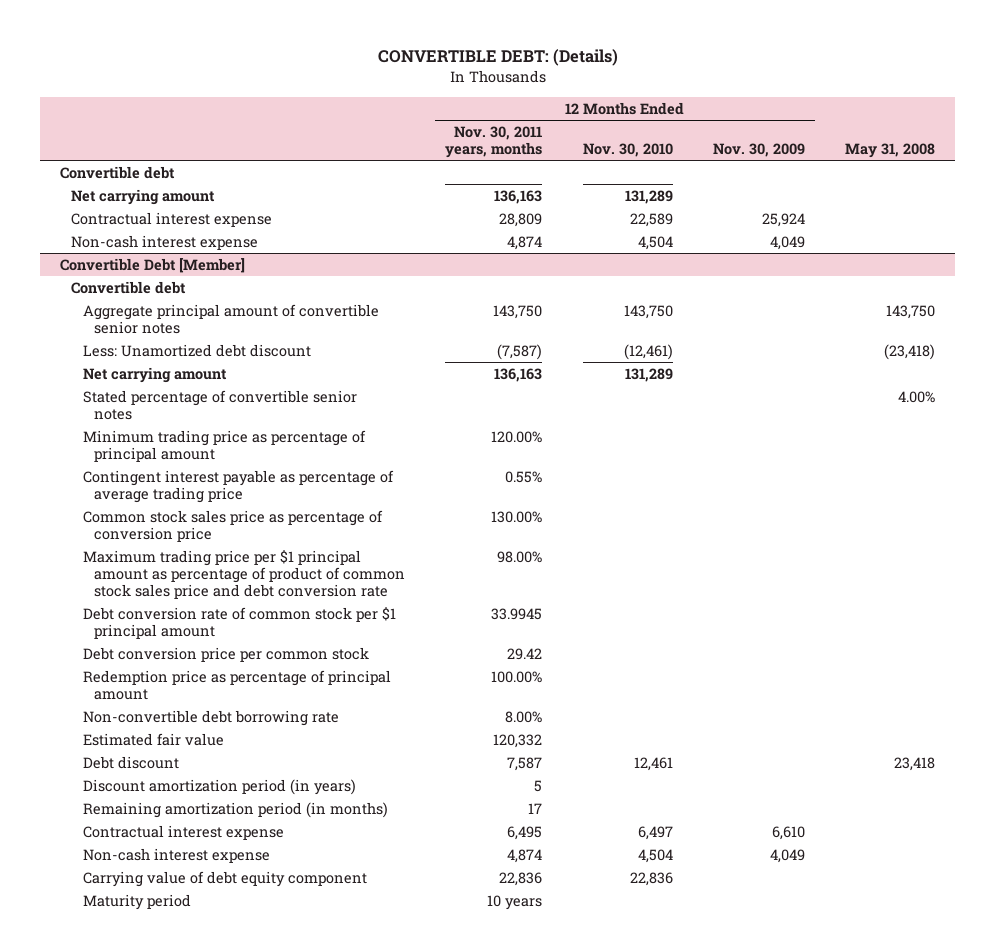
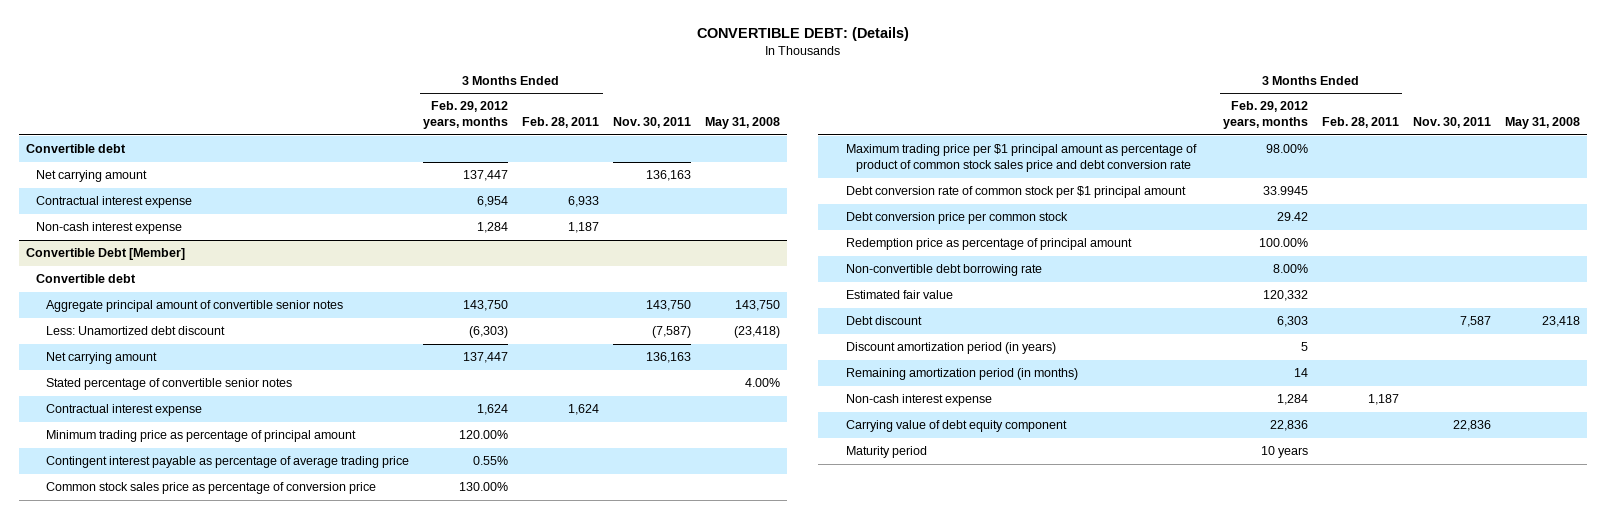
- | 12 Months Ended Nov. 30, 2011 years, months | 12 Months Ended Nov. 30, 2010 | 12 Months Ended Nov. 30, 2009 | May 31, 2008
+ | 3 Months Ended Feb. 29, 2012 years, months | 3 Months Ended Feb. 28, 2011 | Nov. 30, 2011 | May 31, 2008
@ Convertible Debt [Member]
moved up: Contractual interest expense | 1,624 | 1,624 | |

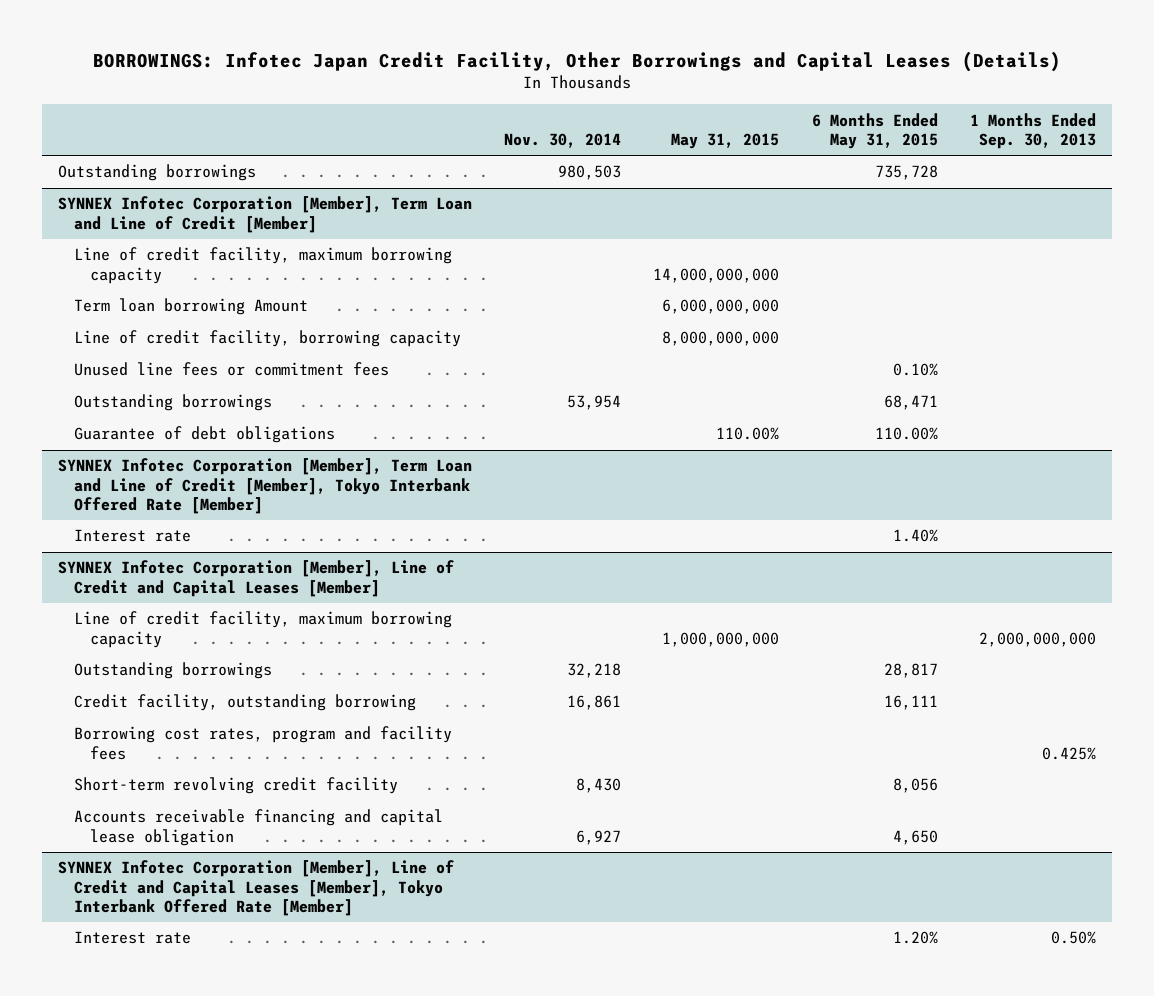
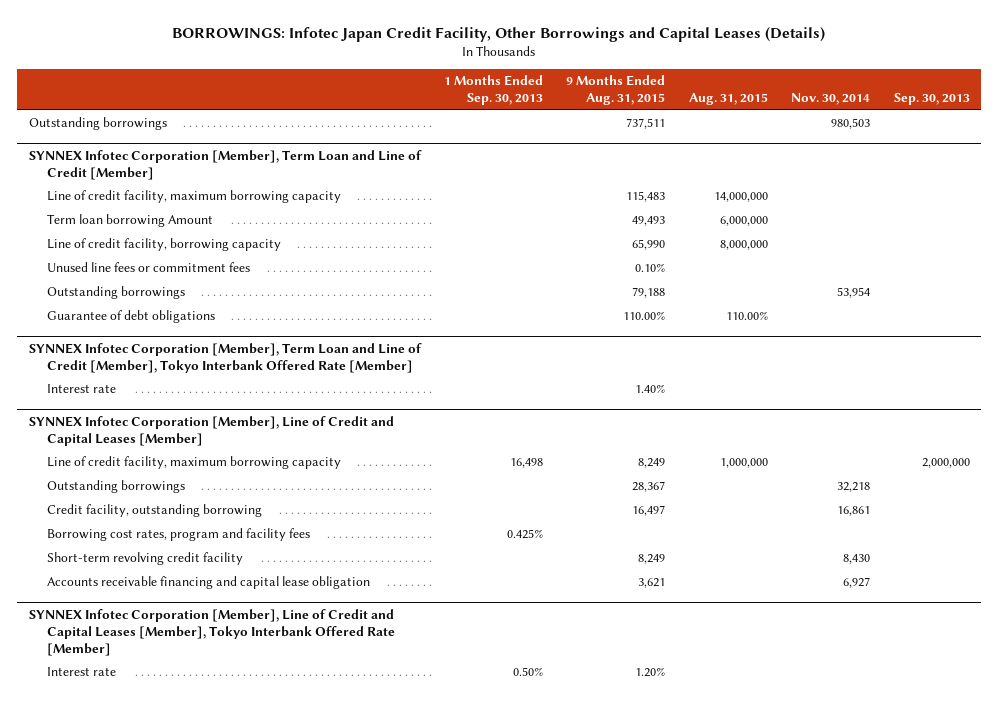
- | Nov. 30, 2014 | May 31, 2015 | 6 Months Ended May 31, 2015 | 1 Months Ended Sep. 30, 2013
+ | 1 Months Ended Sep. 30, 2013 | 9 Months Ended Aug. 31, 2015 | Aug. 31, 2015 | Nov. 30, 2014 | Sep. 30, 2013
@ SYNNEX Infotec Corporation [Member], Line of Credit and Capital Leases [Member]
- Line of credit facility, maximum borrowing capacity | | 1,000,000,000 | | 2,000,000,000
+ Line of credit facility, maximum borrowing capacity | 16,498 | 8,249 | 1,000,000 | | 2,000,000

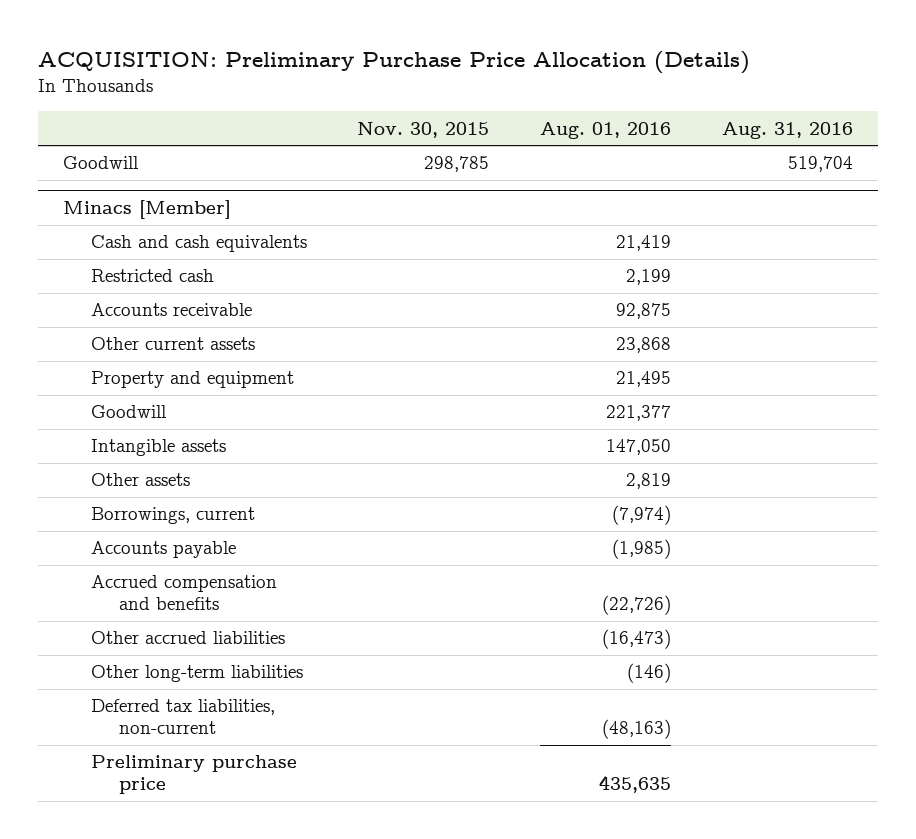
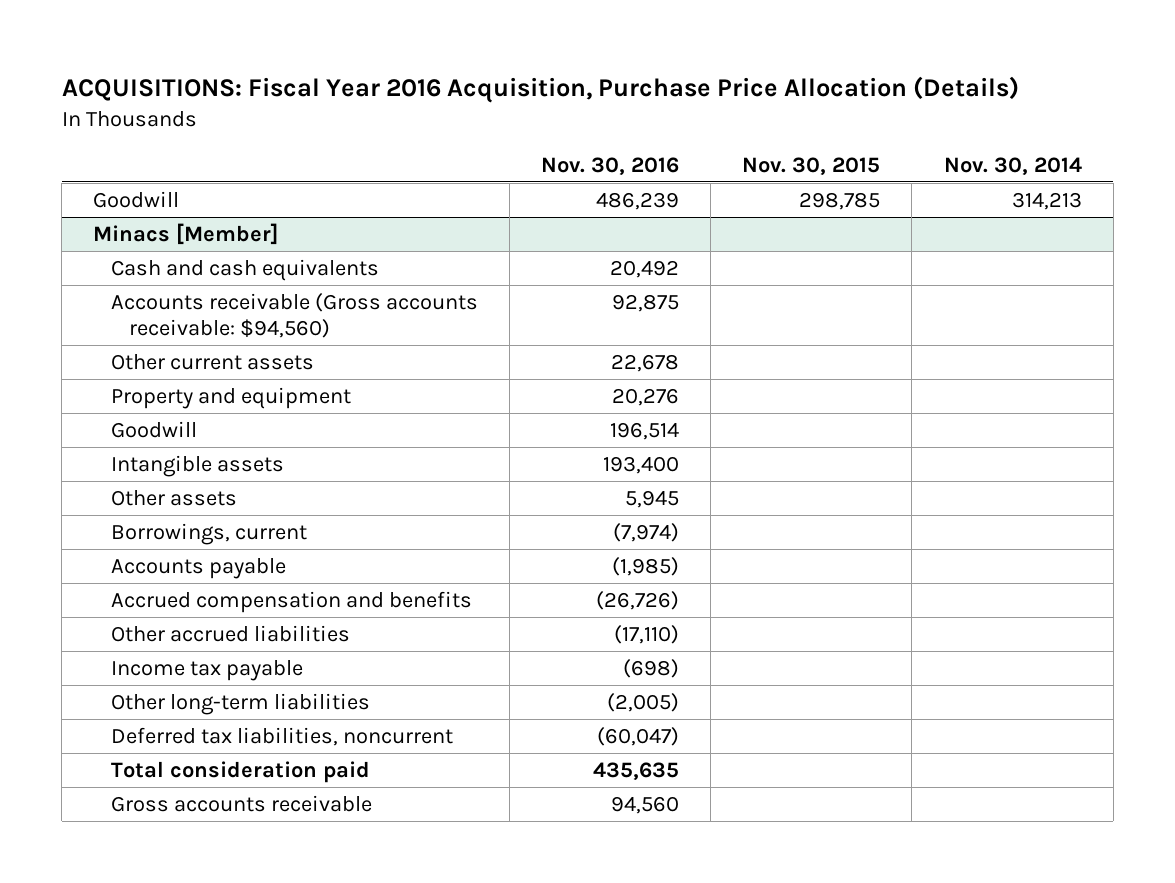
- ACQUISITION: Preliminary Purchase Price Allocation (Details)
+ ACQUISITIONS: Fiscal Year 2016 Acquisition, Purchase Price Allocation (Details)
- | Nov. 30, 2015 | Aug. 01, 2016 | Aug. 31, 2016
+ | Nov. 30, 2016 | Nov. 30, 2015 | Nov. 30, 2014
@ Minacs [Member]
- Restricted cash | | 2,199 |
- Accounts receivable | | 92,875 |
+ Accounts receivable (Gross accounts receivable: $94,560) | 92,875 | |
+ Income tax payable | (698) | |
- Deferred tax liabilities, non-current | | (48,163) |
- Preliminary purchase price | | 435,635 |
+ Deferred tax liabilities, noncurrent | (60,047) | |
+ Total consideration paid | 435,635 | |
+ Gross accounts receivable | 94,560 | |

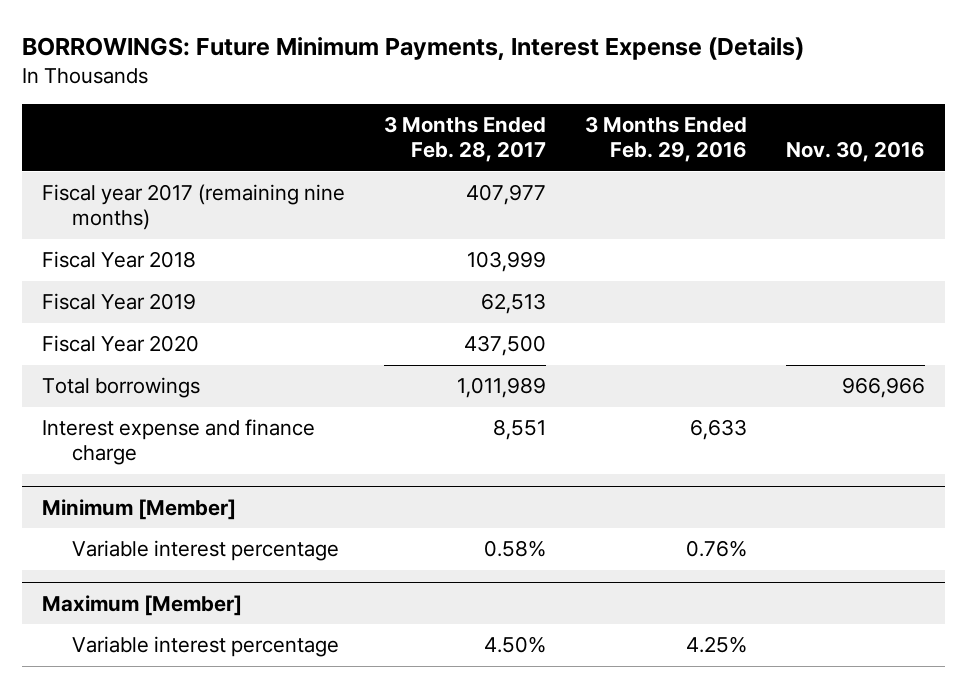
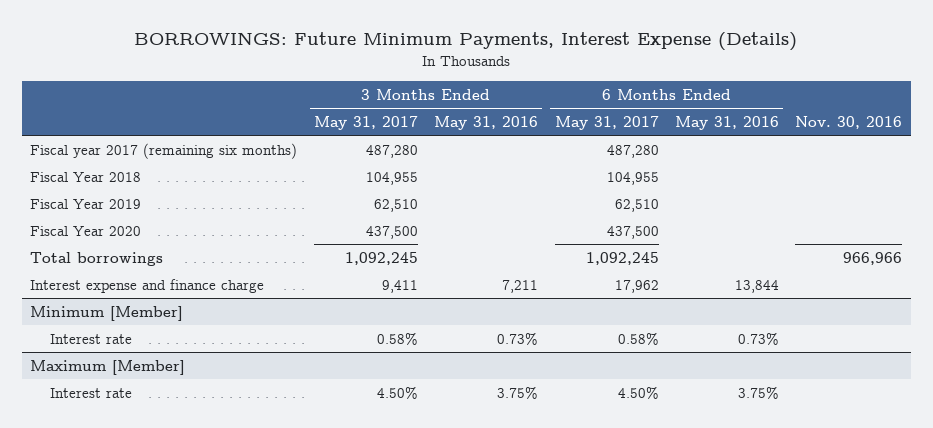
- | 3 Months Ended Feb. 28, 2017 | 3 Months Ended Feb. 29, 2016 | Nov. 30, 2016
+ | 3 Months Ended May 31, 2017 | 3 Months Ended May 31, 2016 | 6 Months Ended May 31, 2017 | 6 Months Ended May 31, 2016 | Nov. 30, 2016
- Fiscal year 2017 (remaining nine months) | 407,977 | |
+ Fiscal year 2017 (remaining six months) | 487,280 | | 487,280 | |
@ Minimum [Member]
- Variable interest percentage | 0.58% | 0.76% |
+ Interest rate | 0.58% | 0.73% | 0.58% | 0.73% |
@ Maximum [Member]
- Variable interest percentage | 4.50% | 4.25% |
+ Interest rate | 4.50% | 3.75% | 4.50% | 3.75% |

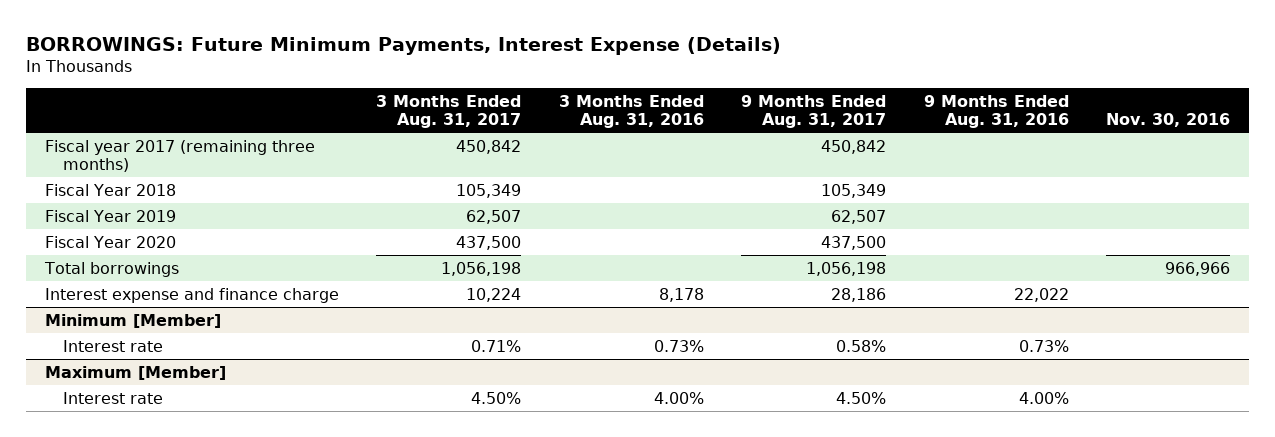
- | 3 Months Ended May 31, 2017 | 3 Months Ended May 31, 2016 | 6 Months Ended May 31, 2017 | 6 Months Ended May 31, 2016 | Nov. 30, 2016
+ | 3 Months Ended Aug. 31, 2017 | 3 Months Ended Aug. 31, 2016 | 9 Months Ended Aug. 31, 2017 | 9 Months Ended Aug. 31, 2016 | Nov. 30, 2016
- Fiscal year 2017 (remaining six months) | 487,280 | | 487,280 | |
+ Fiscal year 2017 (remaining three months) | 450,842 | | 450,842 | |

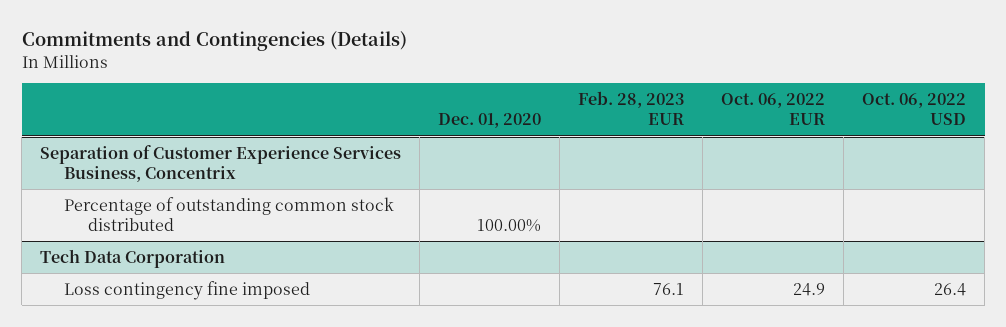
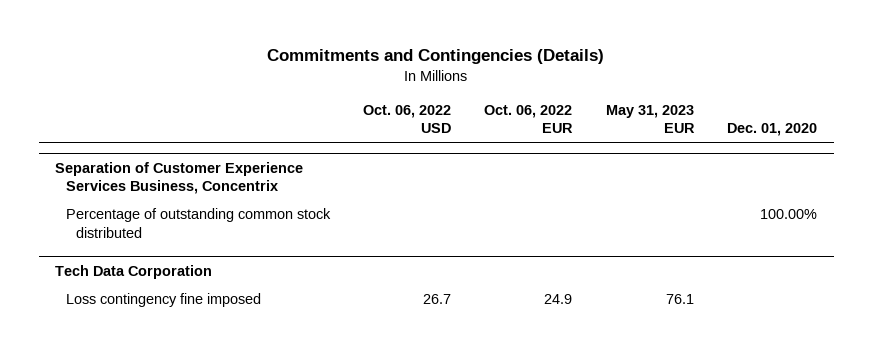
- | Dec. 01, 2020 | Feb. 28, 2023 EUR | Oct. 06, 2022 EUR | Oct. 06, 2022 USD
+ | Oct. 06, 2022 USD | Oct. 06, 2022 EUR | May 31, 2023 EUR | Dec. 01, 2020
@ Tech Data Corporation
- Loss contingency fine imposed | | 76.1 | 24.9 | 26.4
+ Loss contingency fine imposed | 26.7 | 24.9 | 76.1 |

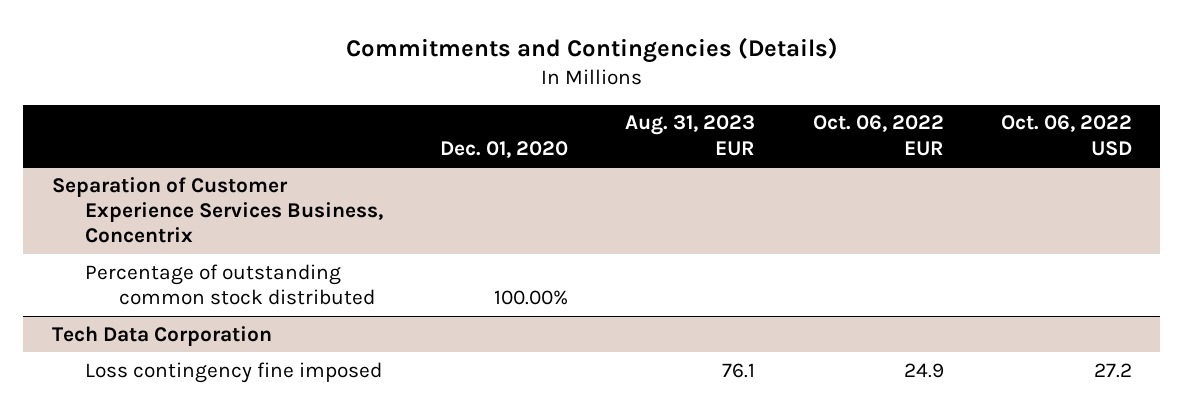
- | Oct. 06, 2022 USD | Oct. 06, 2022 EUR | May 31, 2023 EUR | Dec. 01, 2020
+ | Dec. 01, 2020 | Aug. 31, 2023 EUR | Oct. 06, 2022 EUR | Oct. 06, 2022 USD
@ Tech Data Corporation
- Loss contingency fine imposed | 26.7 | 24.9 | 76.1 |
+ Loss contingency fine imposed | | 76.1 | 24.9 | 27.2

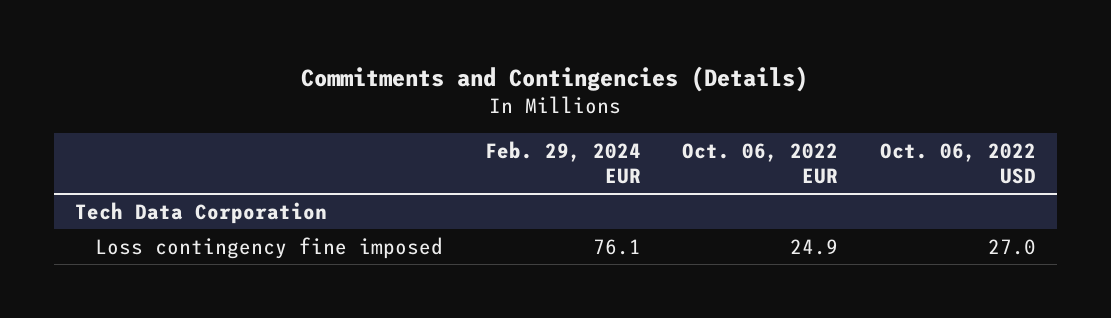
- | Dec. 01, 2020 | Aug. 31, 2023 EUR | Oct. 06, 2022 EUR | Oct. 06, 2022 USD
+ | Feb. 29, 2024 EUR | Oct. 06, 2022 EUR | Oct. 06, 2022 USD
- Separation of Customer Experience Services Business, Concentrix
- Percentage of outstanding common stock distributed | 100.00% | | |
@ Tech Data Corporation
- Loss contingency fine imposed | | 76.1 | 24.9 | 27.2
+ Loss contingency fine imposed | 76.1 | 24.9 | 27.0

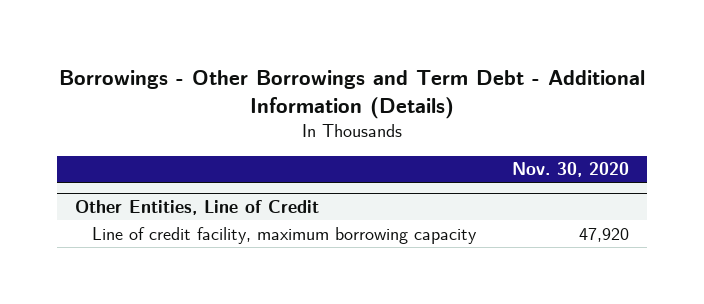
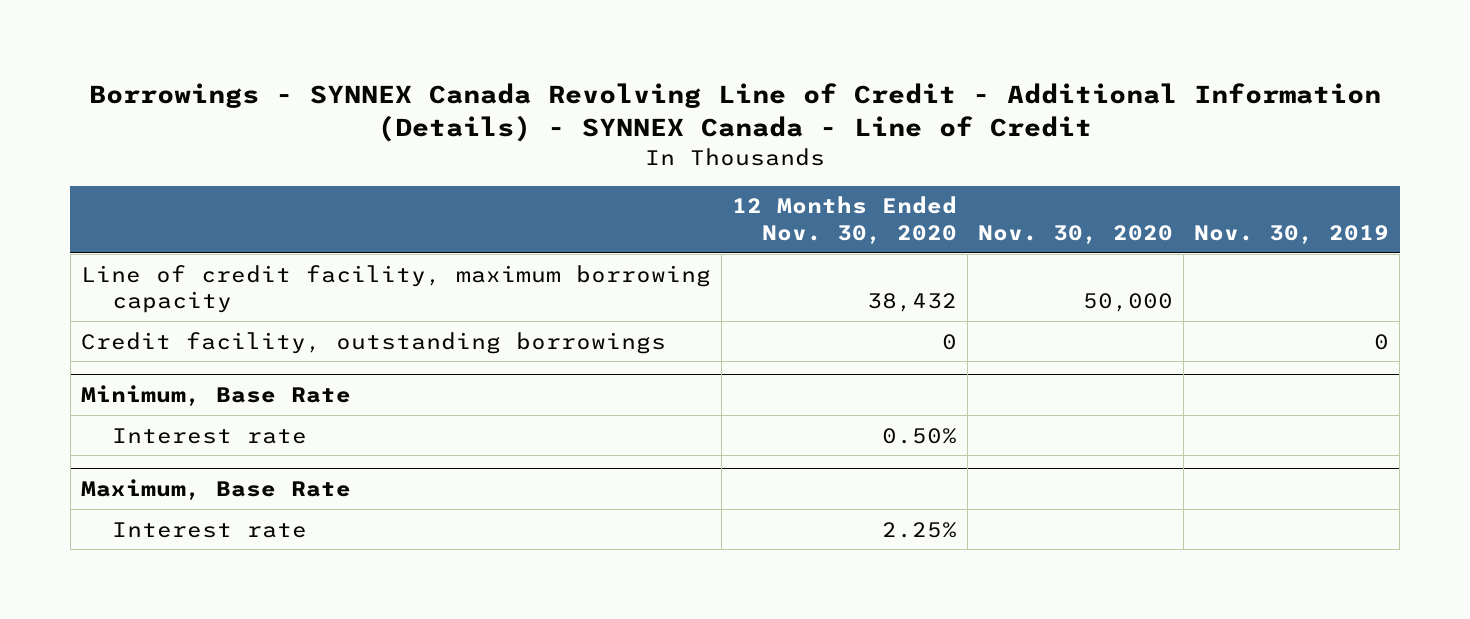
- Borrowings - Other Borrowings and Term Debt - Additional Information (Details)
+ Borrowings - SYNNEX Canada Revolving Line of Credit - Additional Information (Details) - SYNNEX Canada - Line of Credit
- | Nov. 30, 2020
+ | 12 Months Ended Nov. 30, 2020 | Nov. 30, 2020 | Nov. 30, 2019
- Other Entities, Line of Credit
- Line of credit facility, maximum borrowing capacity | 47,920
+ Line of credit facility, maximum borrowing capacity | 38,432 | 50,000 |
+ Credit facility, outstanding borrowings | 0 | | 0
+ Minimum, Base Rate
+ Interest rate | 0.50% | |
+ Maximum, Base Rate
+ Interest rate | 2.25% | |

